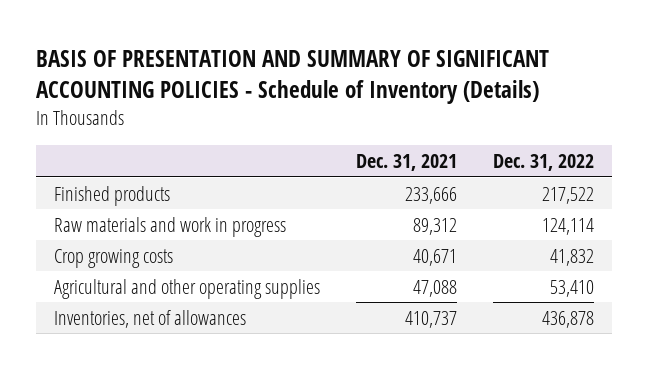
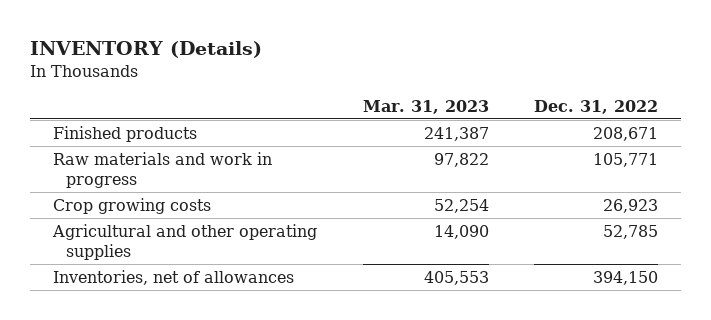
- BASIS OF PRESENTATION AND SUMMARY OF SIGNIFICANT ACCOUNTING POLICIES - Schedule of Inventory (Details)
+ INVENTORY (Details)
- | Dec. 31, 2021 | Dec. 31, 2022
+ | Mar. 31, 2023 | Dec. 31, 2022
- Finished products | 233,666 | 217,522
- Raw materials and work in progress | 89,312 | 124,114
- Crop growing costs | 40,671 | 41,832
- Agricultural and other operating supplies | 47,088 | 53,410
- Inventories, net of allowances | 410,737 | 436,878
+ Finished products | 241,387 | 208,671
+ Raw materials and work in progress | 97,822 | 105,771
+ Crop growing costs | 52,254 | 26,923
+ Agricultural and other operating supplies | 14,090 | 52,785
+ Inventories, net of allowances | 405,553 | 394,150

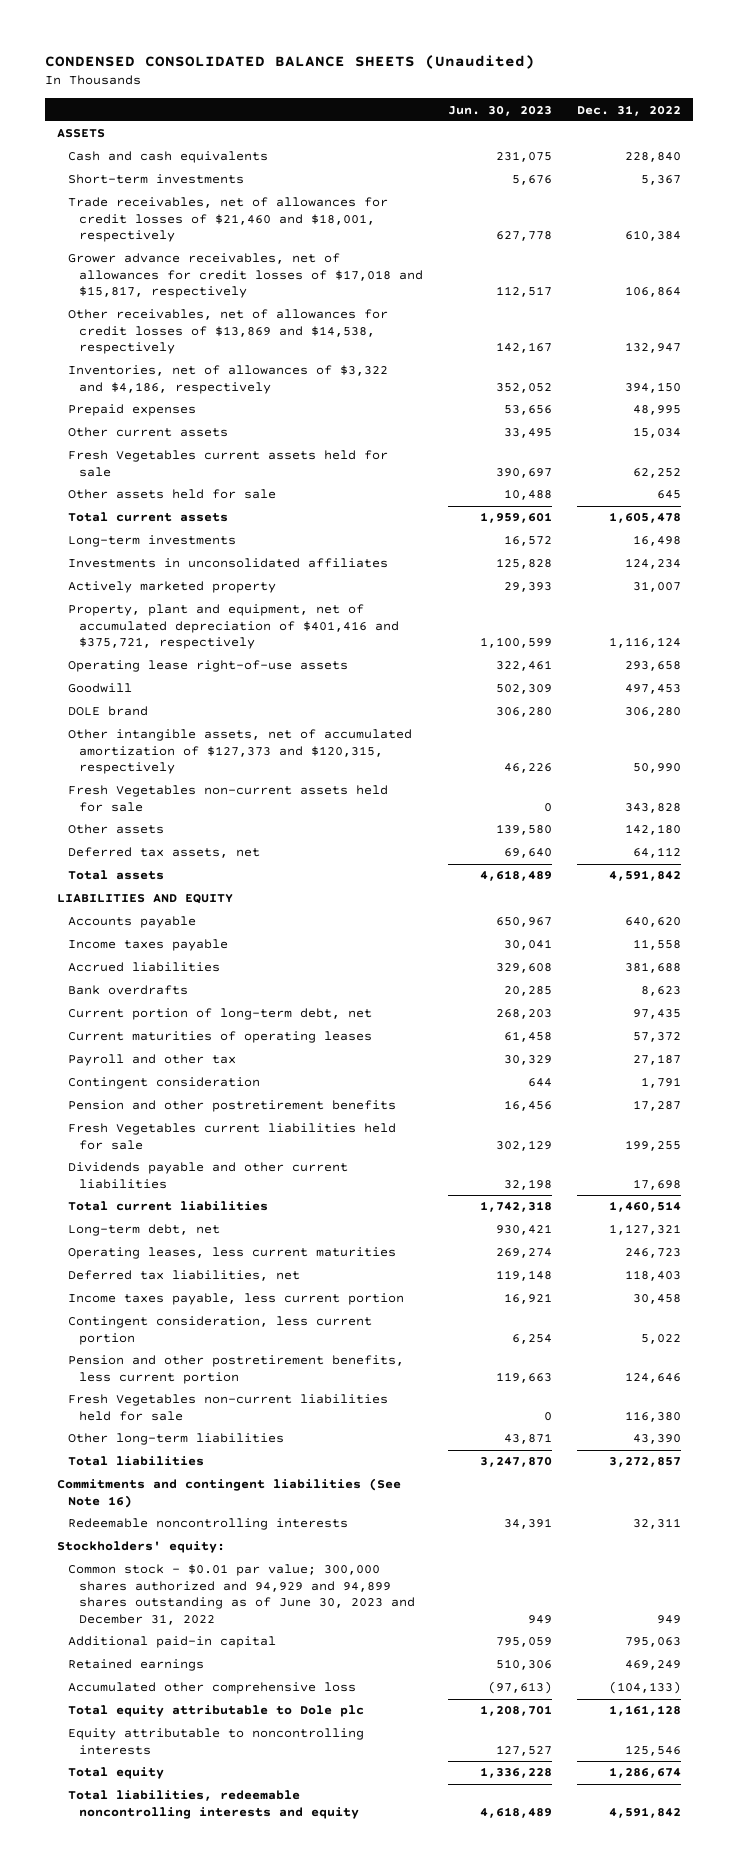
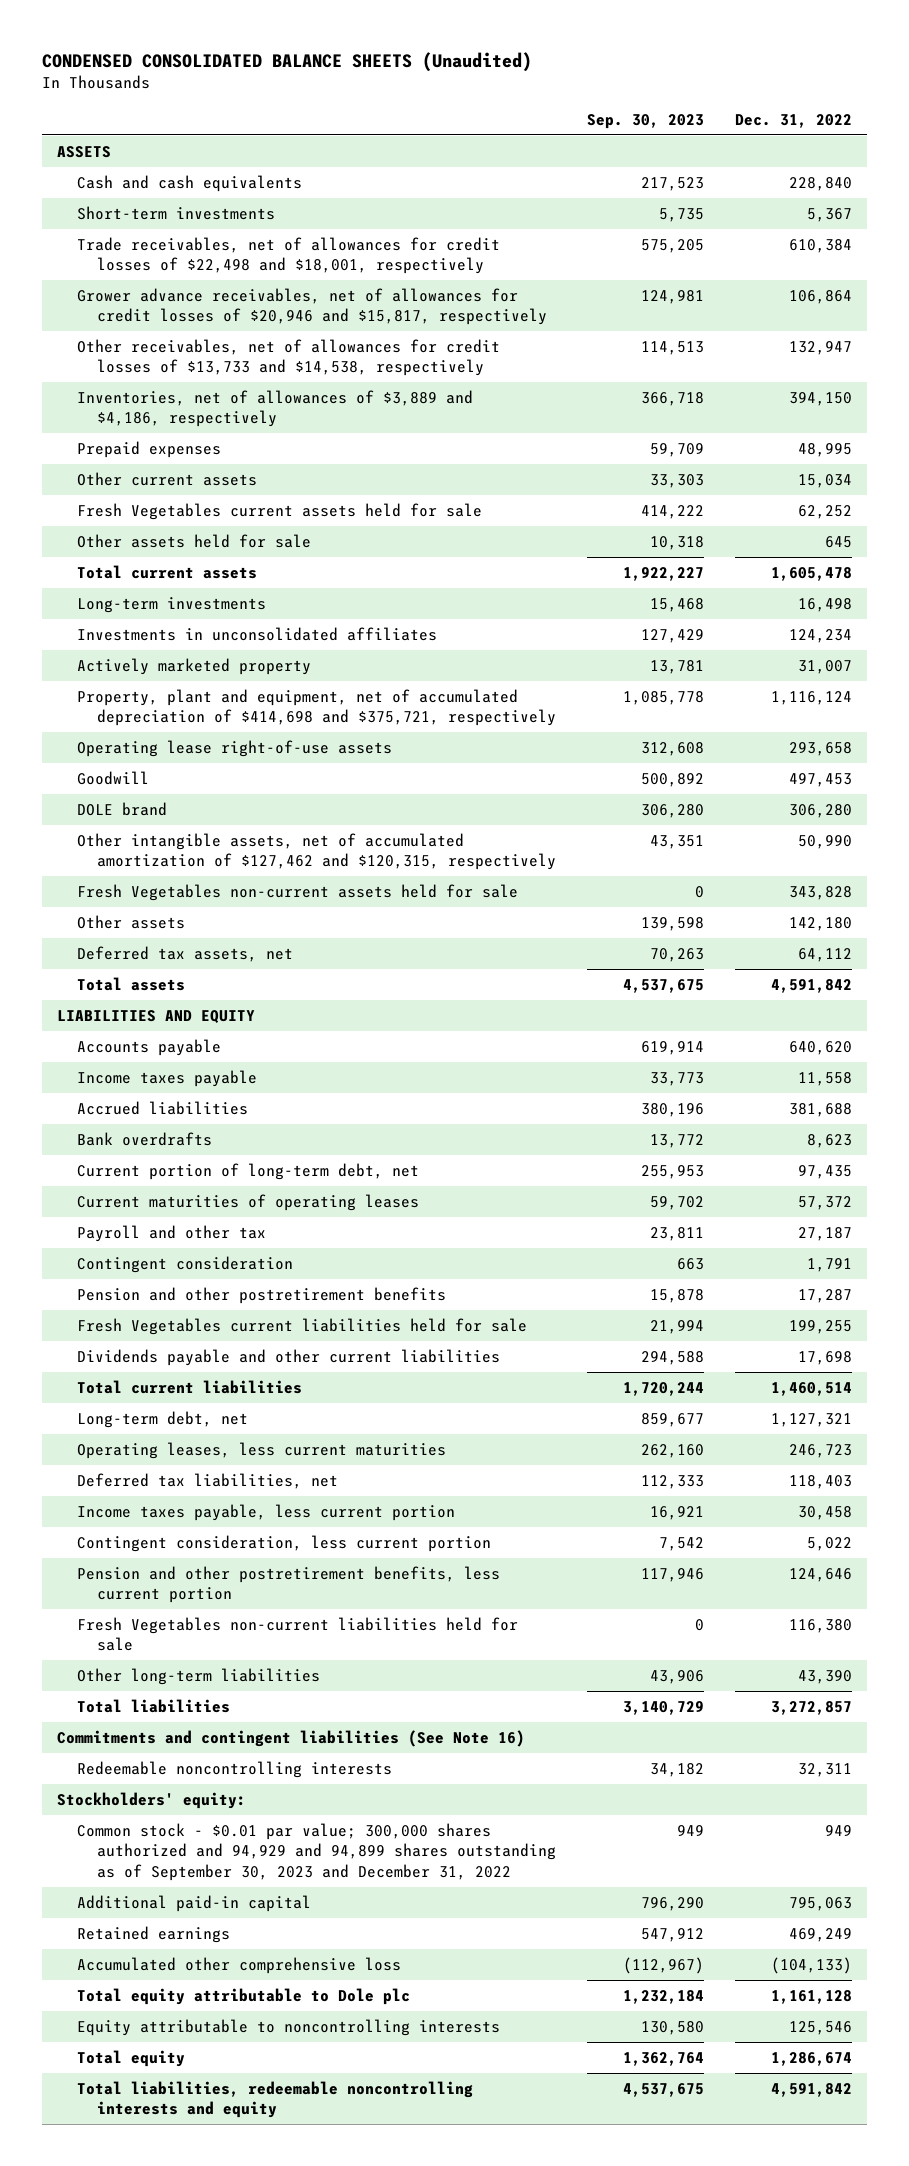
- | Jun. 30, 2023 | Dec. 31, 2022
+ | Sep. 30, 2023 | Dec. 31, 2022
- Trade receivables, net of allowances for credit losses of $21,460 and $18,001, respectively | 627,778 | 610,384
- Grower advance receivables, net of allowances for credit losses of $17,018 and $15,817, respectively | 112,517 | 106,864
- Other receivables, net of allowances for credit losses of $13,869 and $14,538, respectively | 142,167 | 132,947
- Inventories, net of allowances of $3,322 and $4,186, respectively | 352,052 | 394,150
+ Trade receivables, net of allowances for credit losses of $22,498 and $18,001, respectively | 575,205 | 610,384
+ Grower advance receivables, net of allowances for credit losses of $20,946 and $15,817, respectively | 124,981 | 106,864
+ Other receivables, net of allowances for credit losses of $13,733 and $14,538, respectively | 114,513 | 132,947
+ Inventories, net of allowances of $3,889 and $4,186, respectively | 366,718 | 394,150
- Property, plant and equipment, net of accumulated depreciation of $401,416 and $375,721, respectively | 1,100,599 | 1,116,124
+ Property, plant and equipment, net of accumulated depreciation of $414,698 and $375,721, respectively | 1,085,778 | 1,116,124
- Other intangible assets, net of accumulated amortization of $127,373 and $120,315, respectively | 46,226 | 50,990
+ Other intangible assets, net of accumulated amortization of $127,462 and $120,315, respectively | 43,351 | 50,990
- Common stock - $0.01 par value; 300,000 shares authorized and 94,929 and 94,899 shares outstanding as of June 30, 2023 and December 31, 2022 | 949 | 949
+ Common stock - $0.01 par value; 300,000 shares authorized and 94,929 and 94,899 shares outstanding as of September 30, 2023 and December 31, 2022 | 949 | 949

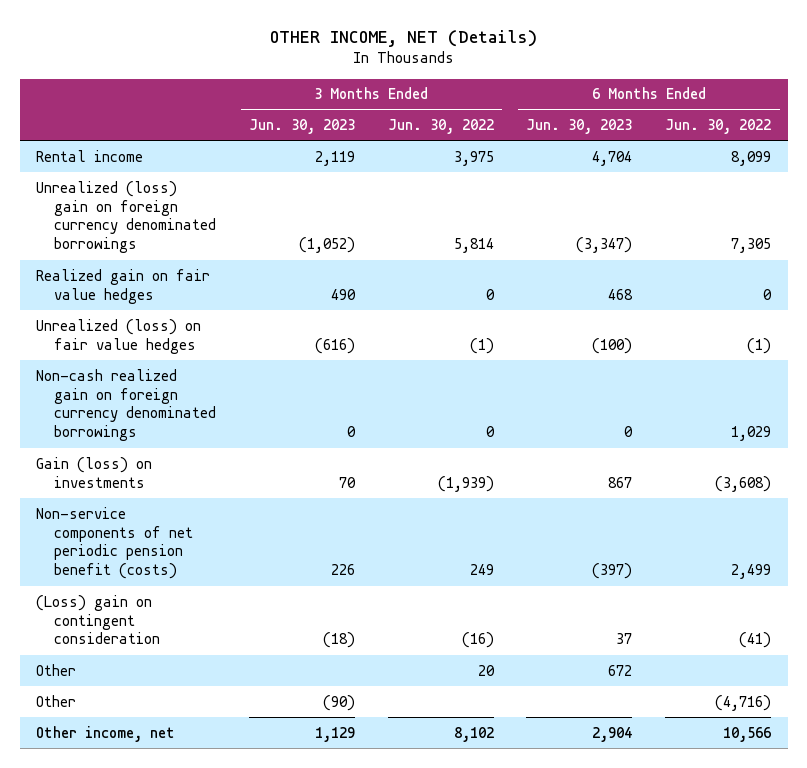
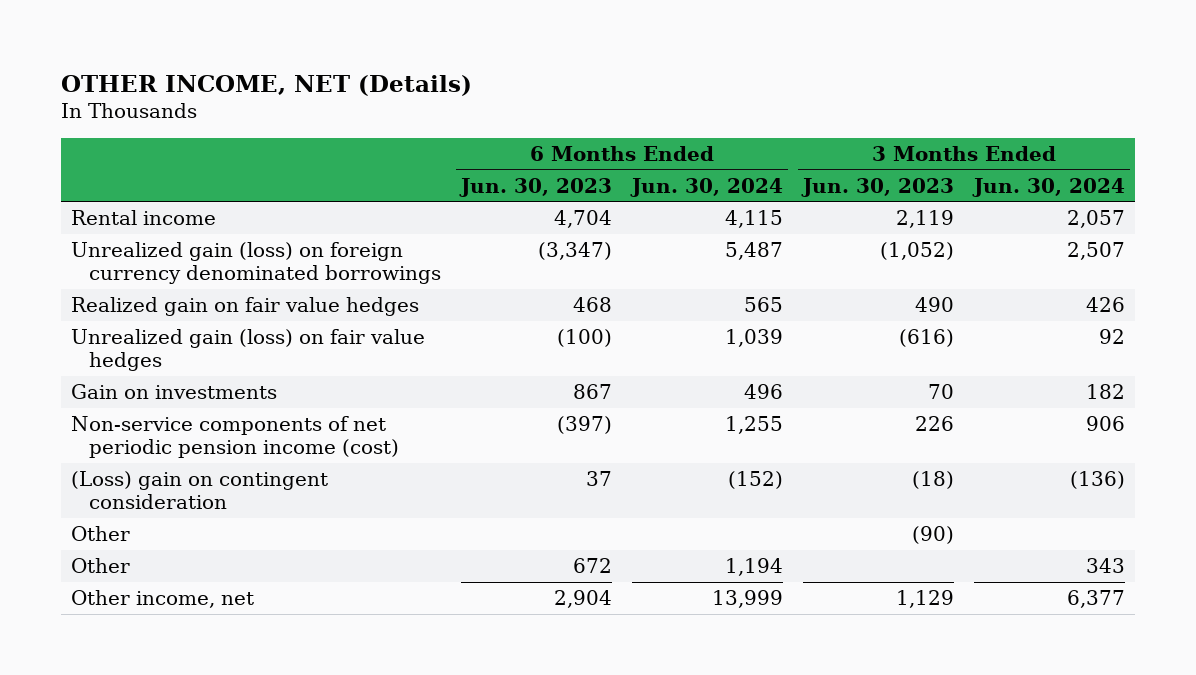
- | 3 Months Ended Jun. 30, 2023 | 3 Months Ended Jun. 30, 2022 | 6 Months Ended Jun. 30, 2023 | 6 Months Ended Jun. 30, 2022
+ | 6 Months Ended Jun. 30, 2023 | 6 Months Ended Jun. 30, 2024 | 3 Months Ended Jun. 30, 2023 | 3 Months Ended Jun. 30, 2024
- Unrealized (loss) gain on foreign currency denominated borrowings | (1,052) | 5,814 | (3,347) | 7,305
+ Unrealized gain (loss) on foreign currency denominated borrowings | (3,347) | 5,487 | (1,052) | 2,507
- Unrealized (loss) on fair value hedges | (616) | (1) | (100) | (1)
- Non-cash realized gain on foreign currency denominated borrowings | 0 | 0 | 0 | 1,029
- Gain (loss) on investments | 70 | (1,939) | 867 | (3,608)
- Non-service components of net periodic pension benefit (costs) | 226 | 249 | (397) | 2,499
+ Unrealized gain (loss) on fair value hedges | (100) | 1,039 | (616) | 92
+ Gain on investments | 867 | 496 | 70 | 182
+ Non-service components of net periodic pension income (cost) | (397) | 1,255 | 226 | 906
moved down: Other | 672 | 1,194 | | 343

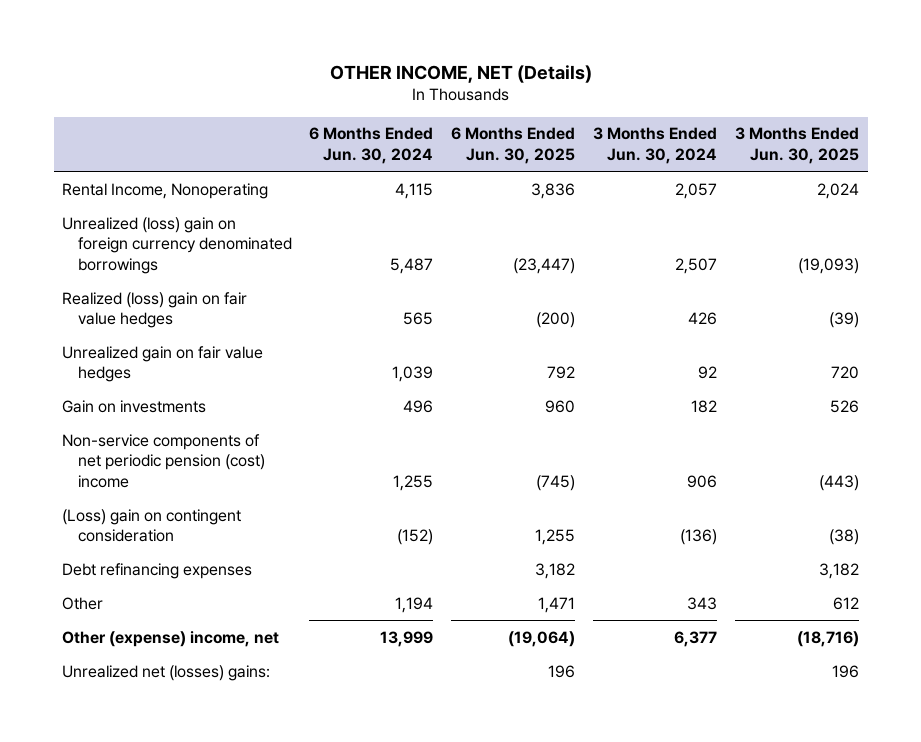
- | 6 Months Ended Jun. 30, 2023 | 6 Months Ended Jun. 30, 2024 | 3 Months Ended Jun. 30, 2023 | 3 Months Ended Jun. 30, 2024
+ | 6 Months Ended Jun. 30, 2024 | 6 Months Ended Jun. 30, 2025 | 3 Months Ended Jun. 30, 2024 | 3 Months Ended Jun. 30, 2025
- Rental income | 4,704 | 4,115 | 2,119 | 2,057
- Unrealized gain (loss) on foreign currency denominated borrowings | (3,347) | 5,487 | (1,052) | 2,507
- Realized gain on fair value hedges | 468 | 565 | 490 | 426
- Unrealized gain (loss) on fair value hedges | (100) | 1,039 | (616) | 92
+ Rental Income, Nonoperating | 4,115 | 3,836 | 2,057 | 2,024
+ Unrealized (loss) gain on foreign currency denominated borrowings | 5,487 | (23,447) | 2,507 | (19,093)
+ Realized (loss) gain on fair value hedges | 565 | (200) | 426 | (39)
+ Unrealized gain on fair value hedges | 1,039 | 792 | 92 | 720
- Non-service components of net periodic pension income (cost) | (397) | 1,255 | 226 | 906
+ Non-service components of net periodic pension (cost) income | 1,255 | (745) | 906 | (443)
- Other | | | (90) |
+ Debt refinancing expenses | | 3,182 | | 3,182
- Other income, net | 2,904 | 13,999 | 1,129 | 6,377
+ Other (expense) income, net | 13,999 | (19,064) | 6,377 | (18,716)
+ Unrealized net (losses) gains: | | 196 | | 196

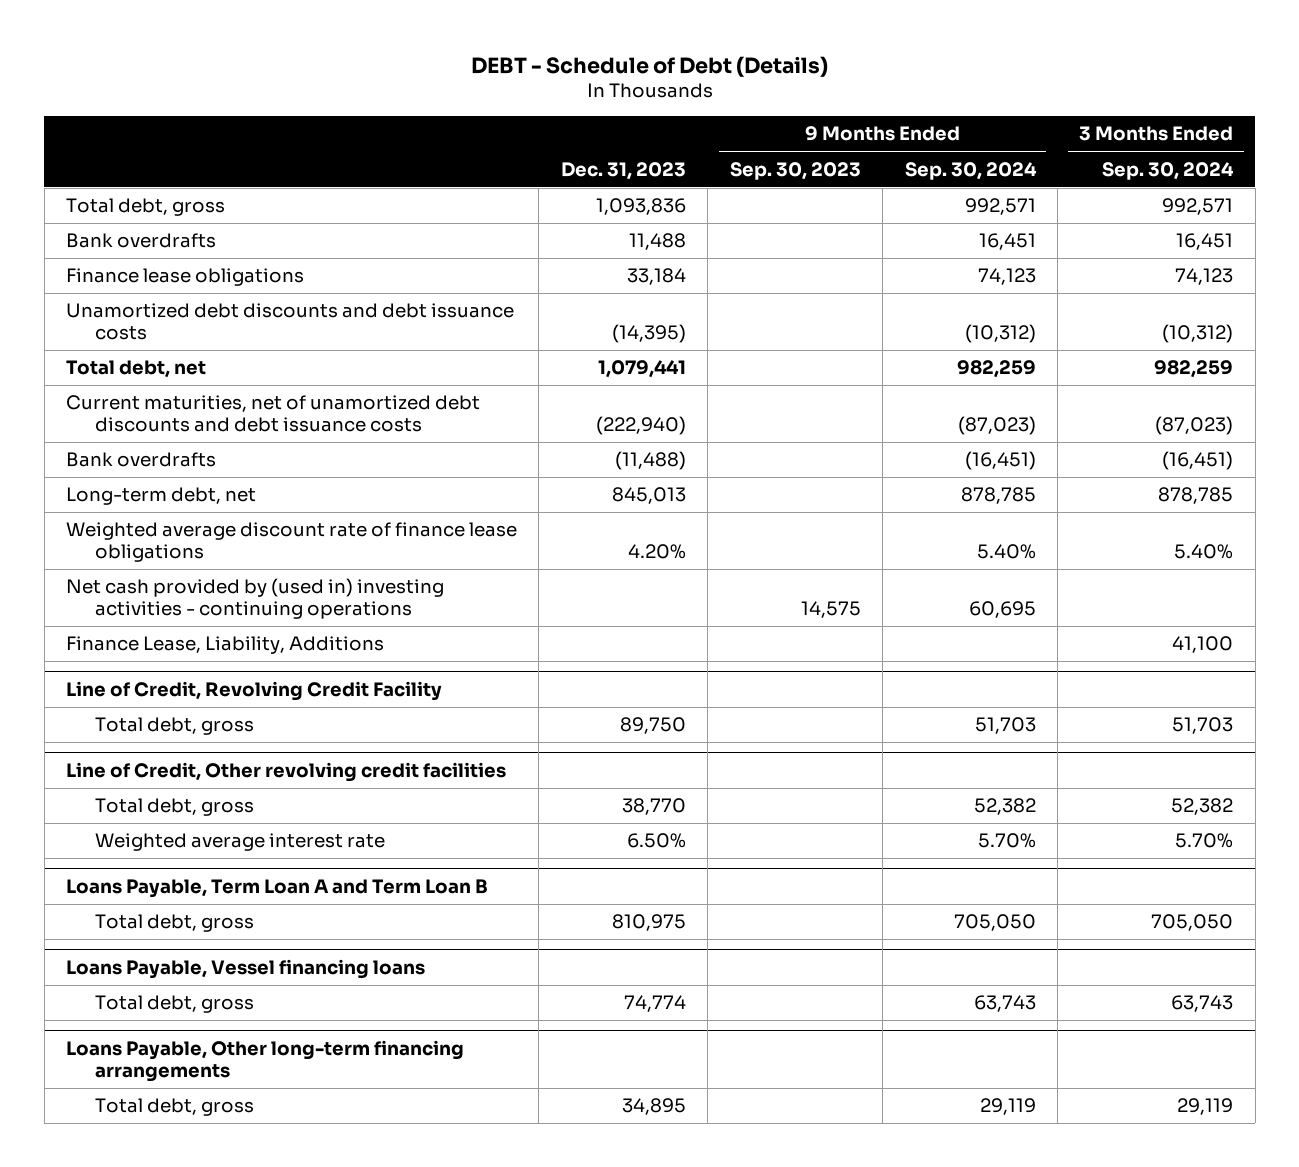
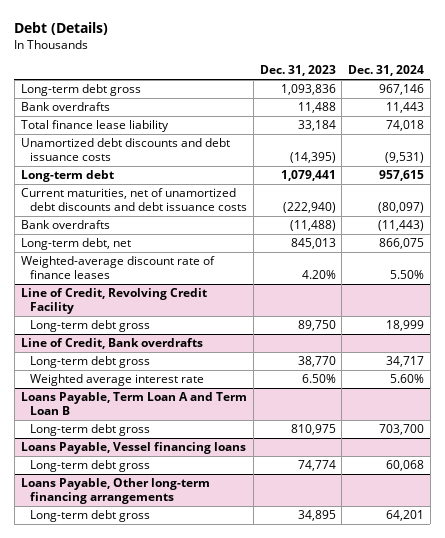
- DEBT - Schedule of Debt (Details)
+ Debt (Details)
- | Dec. 31, 2023 | 9 Months Ended Sep. 30, 2023 | 9 Months Ended Sep. 30, 2024 | 3 Months Ended Sep. 30, 2024
+ | Dec. 31, 2023 | Dec. 31, 2024
- Total debt, gross | 1,093,836 | | 992,571 | 992,571
+ Long-term debt gross | 1,093,836 | 967,146
- Finance lease obligations | 33,184 | | 74,123 | 74,123
+ Total finance lease liability | 33,184 | 74,018
- Total debt, net | 1,079,441 | | 982,259 | 982,259
+ Long-term debt | 1,079,441 | 957,615
- Weighted average discount rate of finance lease obligations | 4.20% | | 5.40% | 5.40%
- Net cash provided by (used in) investing activities - continuing operations | | 14,575 | 60,695 |
- Finance Lease, Liability, Additions | | | | 41,100
+ Weighted-average discount rate of finance leases | 4.20% | 5.50%
@ Line of Credit, Revolving Credit Facility
- Total debt, gross | 89,750 | | 51,703 | 51,703
- Line of Credit, Other revolving credit facilities
- Total debt, gross | 38,770 | | 52,382 | 52,382
@ Line of Credit, Revolving Credit Facility
+ Long-term debt gross | 89,750 | 18,999
+ Line of Credit, Bank overdrafts
+ Long-term debt gross | 38,770 | 34,717
@ Loans Payable, Term Loan A and Term Loan B
- Total debt, gross | 810,975 | | 705,050 | 705,050
+ Long-term debt gross | 810,975 | 703,700
@ Loans Payable, Vessel financing loans
- Total debt, gross | 74,774 | | 63,743 | 63,743
+ Long-term debt gross | 74,774 | 60,068
@ Loans Payable, Other long-term financing arrangements
- Total debt, gross | 34,895 | | 29,119 | 29,119
+ Long-term debt gross | 34,895 | 64,201

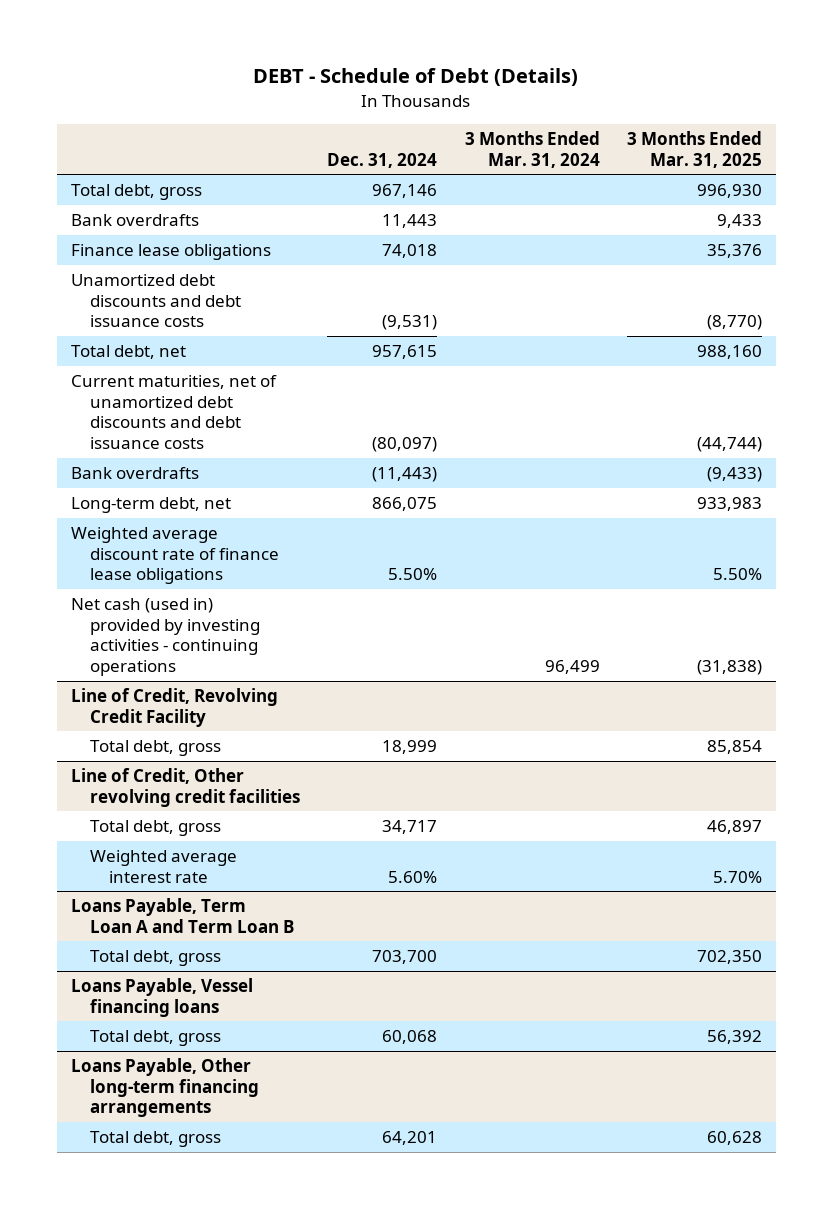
- Debt (Details)
+ DEBT - Schedule of Debt (Details)
- | Dec. 31, 2023 | Dec. 31, 2024
+ | Dec. 31, 2024 | 3 Months Ended Mar. 31, 2024 | 3 Months Ended Mar. 31, 2025
- Long-term debt gross | 1,093,836 | 967,146
+ Total debt, gross | 967,146 | | 996,930
- Total finance lease liability | 33,184 | 74,018
+ Finance lease obligations | 74,018 | | 35,376
- Long-term debt | 1,079,441 | 957,615
+ Total debt, net | 957,615 | | 988,160
- Weighted-average discount rate of finance leases | 4.20% | 5.50%
+ Weighted average discount rate of finance lease obligations | 5.50% | | 5.50%
+ Net cash (used in) provided by investing activities - continuing operations | | 96,499 | (31,838)
@ Line of Credit, Revolving Credit Facility
- Long-term debt gross | 89,750 | 18,999
- Line of Credit, Bank overdrafts
- Long-term debt gross | 38,770 | 34,717
@ Line of Credit, Revolving Credit Facility
+ Total debt, gross | 18,999 | | 85,854
+ Line of Credit, Other revolving credit facilities
+ Total debt, gross | 34,717 | | 46,897
@ Loans Payable, Term Loan A and Term Loan B
- Long-term debt gross | 810,975 | 703,700
+ Total debt, gross | 703,700 | | 702,350
@ Loans Payable, Vessel financing loans
- Long-term debt gross | 74,774 | 60,068
+ Total debt, gross | 60,068 | | 56,392
@ Loans Payable, Other long-term financing arrangements
- Long-term debt gross | 34,895 | 64,201
+ Total debt, gross | 64,201 | | 60,628

